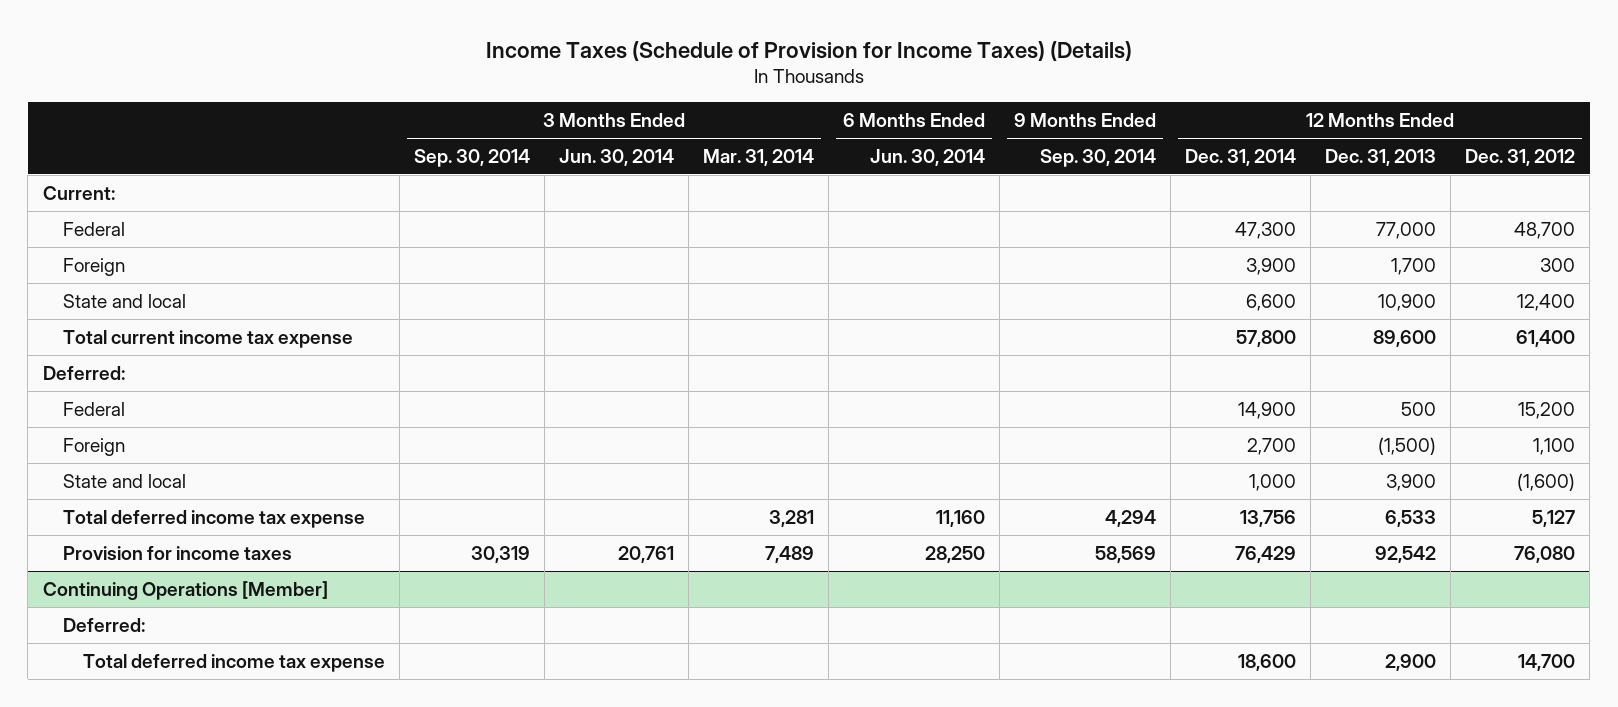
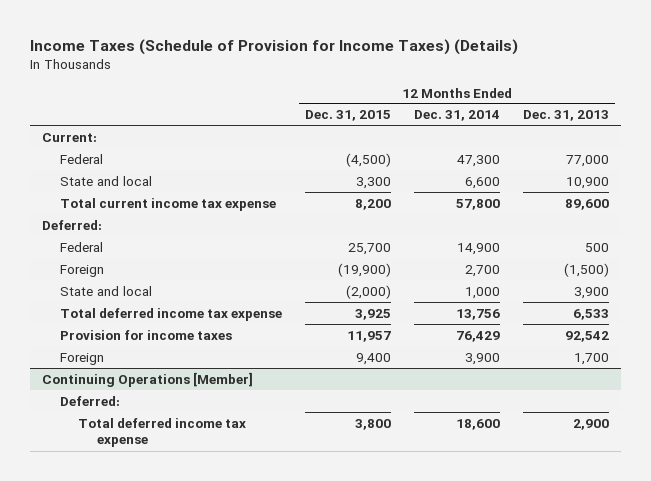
- | 3 Months Ended Sep. 30, 2014 | 3 Months Ended Jun. 30, 2014 | 3 Months Ended Mar. 31, 2014 | 6 Months Ended Jun. 30, 2014 | 9 Months Ended Sep. 30, 2014 | 12 Months Ended Dec. 31, 2014 | 12 Months Ended Dec. 31, 2013 | 12 Months Ended Dec. 31, 2012
+ | 12 Months Ended Dec. 31, 2015 | 12 Months Ended Dec. 31, 2014 | 12 Months Ended Dec. 31, 2013
moved down: Foreign | 9,400 | 3,900 | 1,700

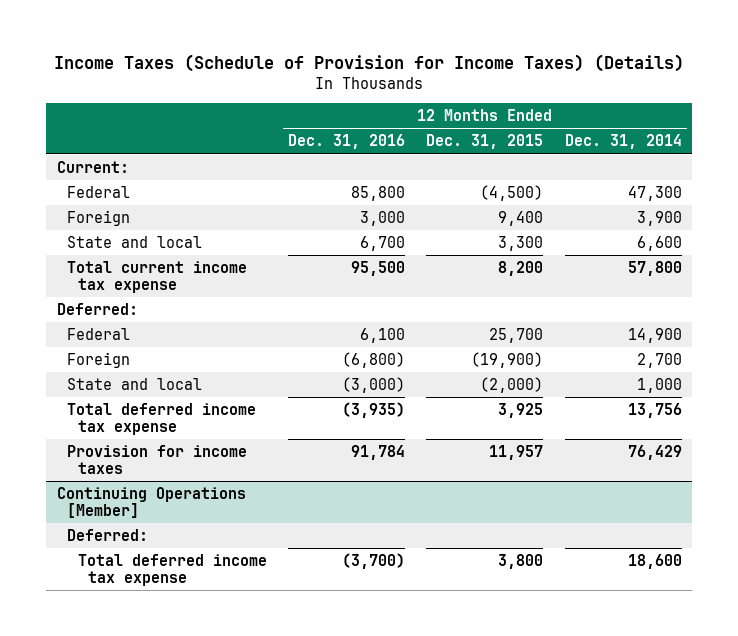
- | 12 Months Ended Dec. 31, 2015 | 12 Months Ended Dec. 31, 2014 | 12 Months Ended Dec. 31, 2013
+ | 12 Months Ended Dec. 31, 2016 | 12 Months Ended Dec. 31, 2015 | 12 Months Ended Dec. 31, 2014
moved up: Foreign | 3,000 | 9,400 | 3,900

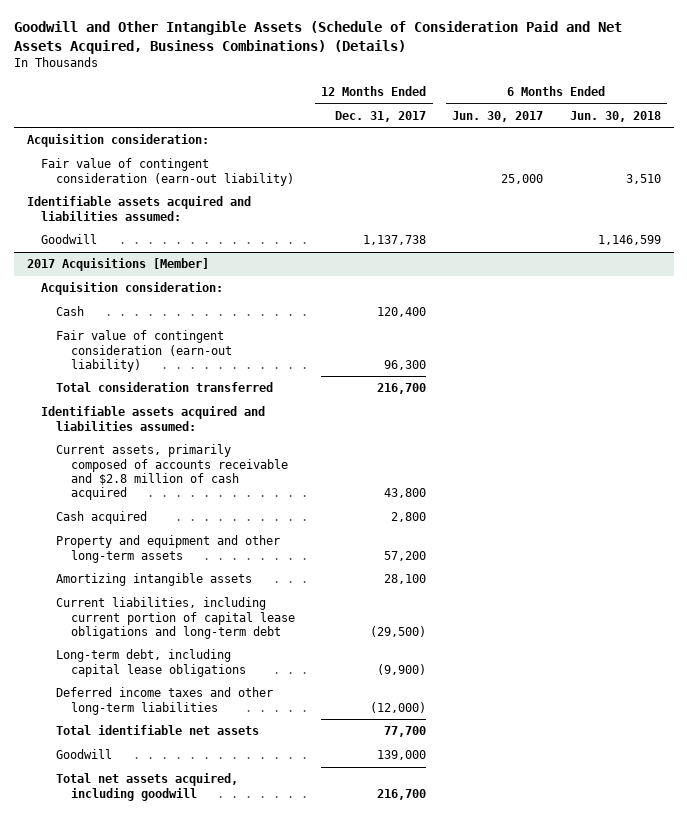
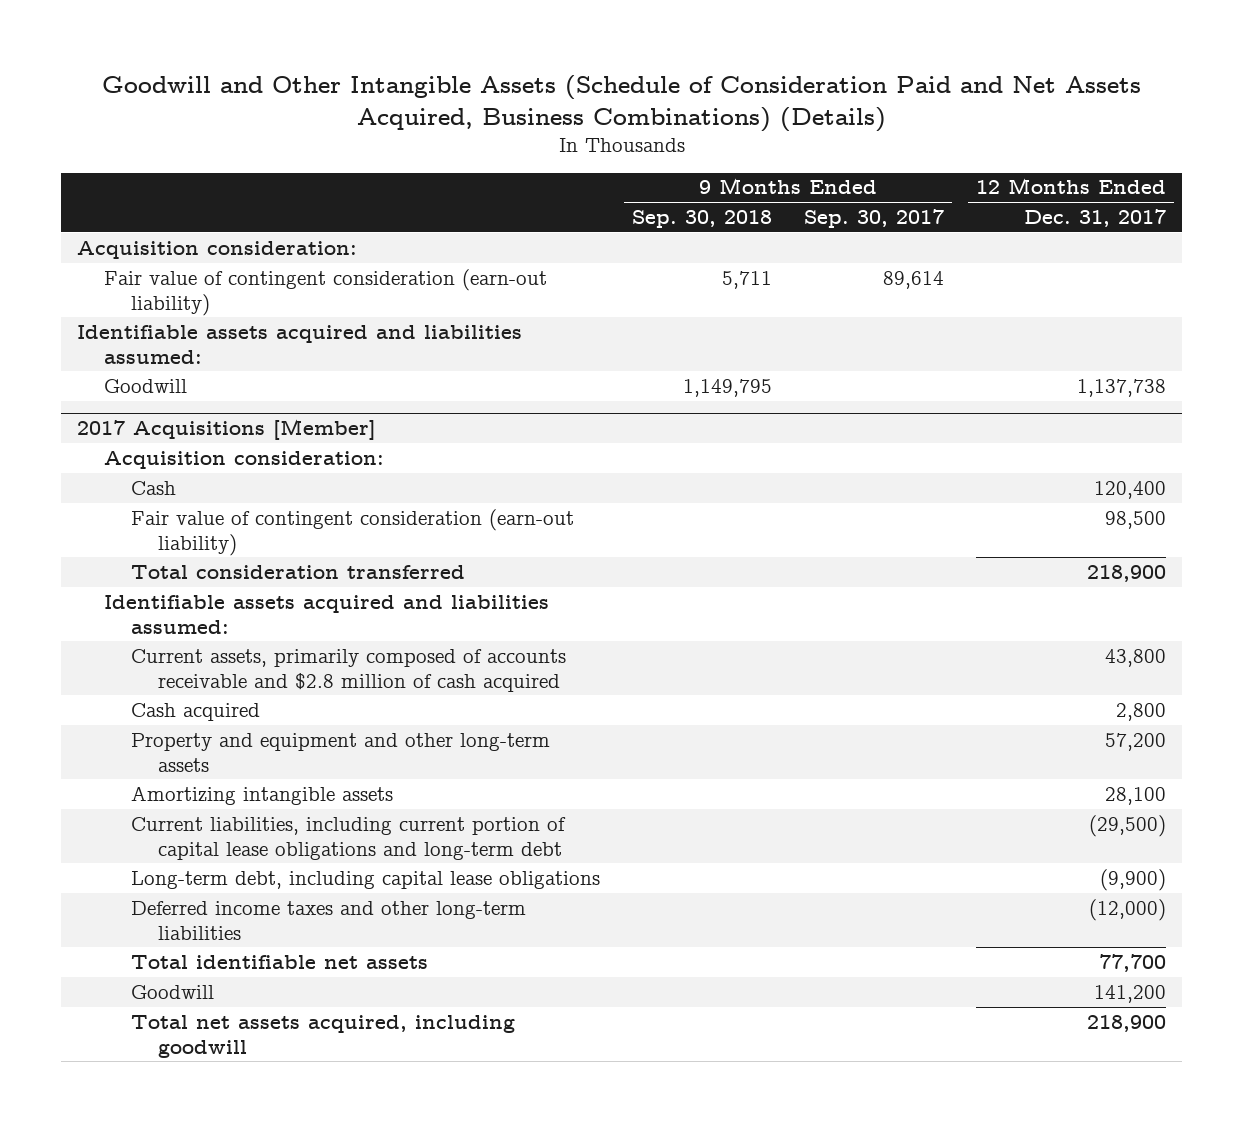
- | 12 Months Ended Dec. 31, 2017 | 6 Months Ended Jun. 30, 2017 | 6 Months Ended Jun. 30, 2018
+ | 9 Months Ended Sep. 30, 2018 | 9 Months Ended Sep. 30, 2017 | 12 Months Ended Dec. 31, 2017
@ 2017 Acquisitions [Member]
- Fair value of contingent consideration (earn-out liability) | 96,300 | |
- Total consideration transferred | 216,700 | |
+ Fair value of contingent consideration (earn-out liability) | | | 98,500
+ Total consideration transferred | | | 218,900
- Goodwill | 139,000 | |
- Total net assets acquired, including goodwill | 216,700 | |
+ Goodwill | | | 141,200
+ Total net assets acquired, including goodwill | | | 218,900

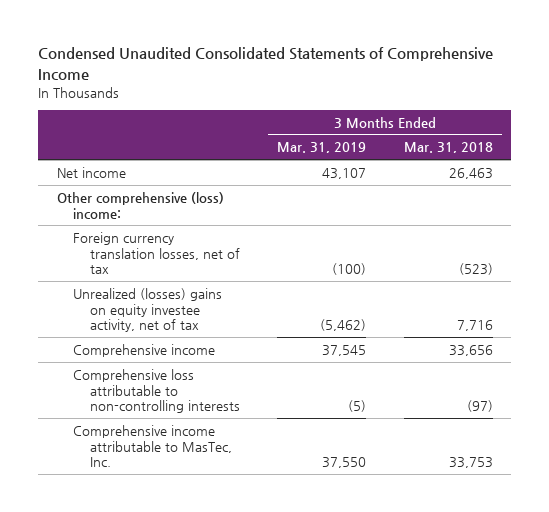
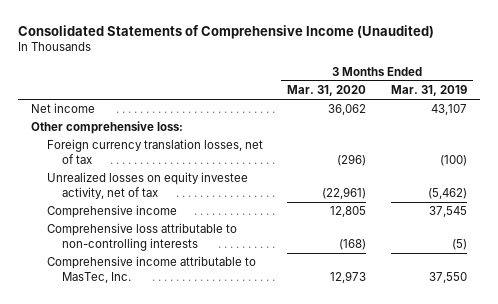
- Condensed Unaudited Consolidated Statements of Comprehensive Income
+ Consolidated Statements of Comprehensive Income (Unaudited)
- | 3 Months Ended Mar. 31, 2019 | 3 Months Ended Mar. 31, 2018
+ | 3 Months Ended Mar. 31, 2020 | 3 Months Ended Mar. 31, 2019
- Other comprehensive (loss) income:
+ Other comprehensive loss:
- Unrealized (losses) gains on equity investee activity, net of tax | (5,462) | 7,716
+ Unrealized losses on equity investee activity, net of tax | (22,961) | (5,462)

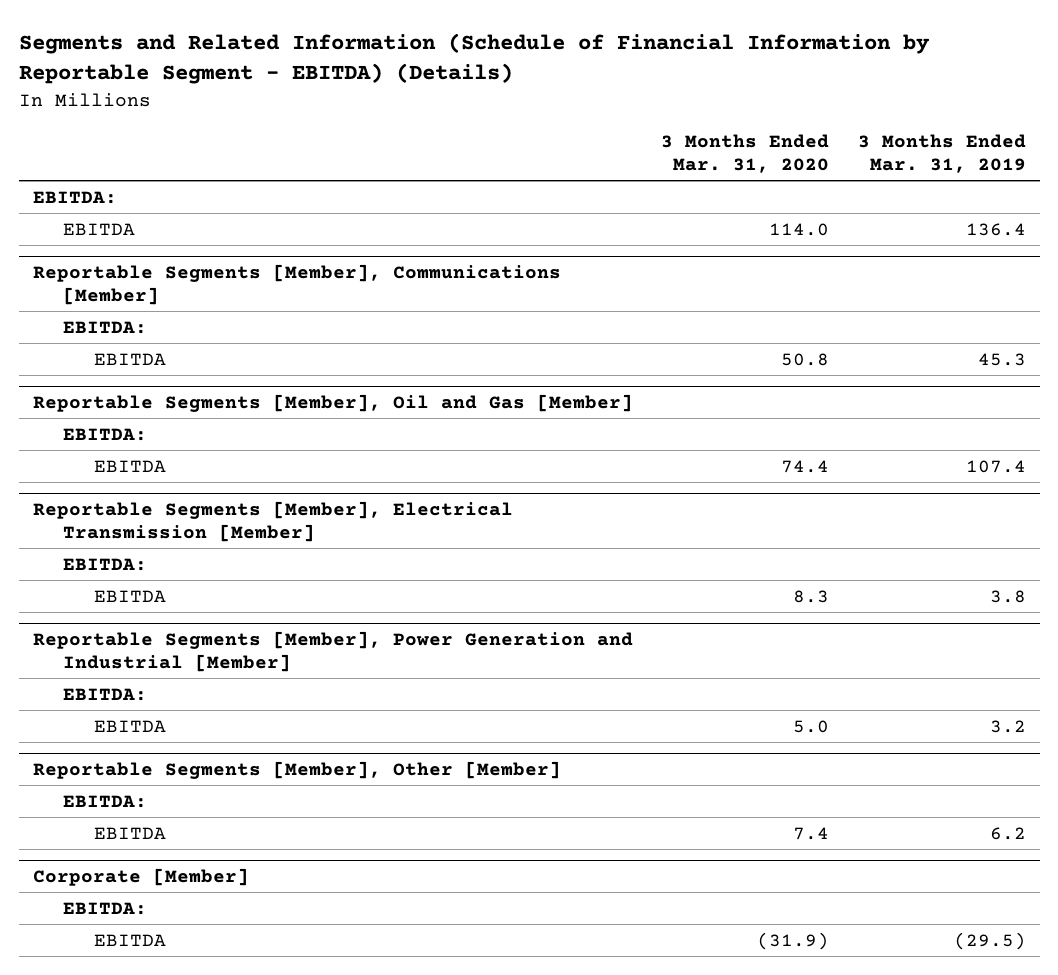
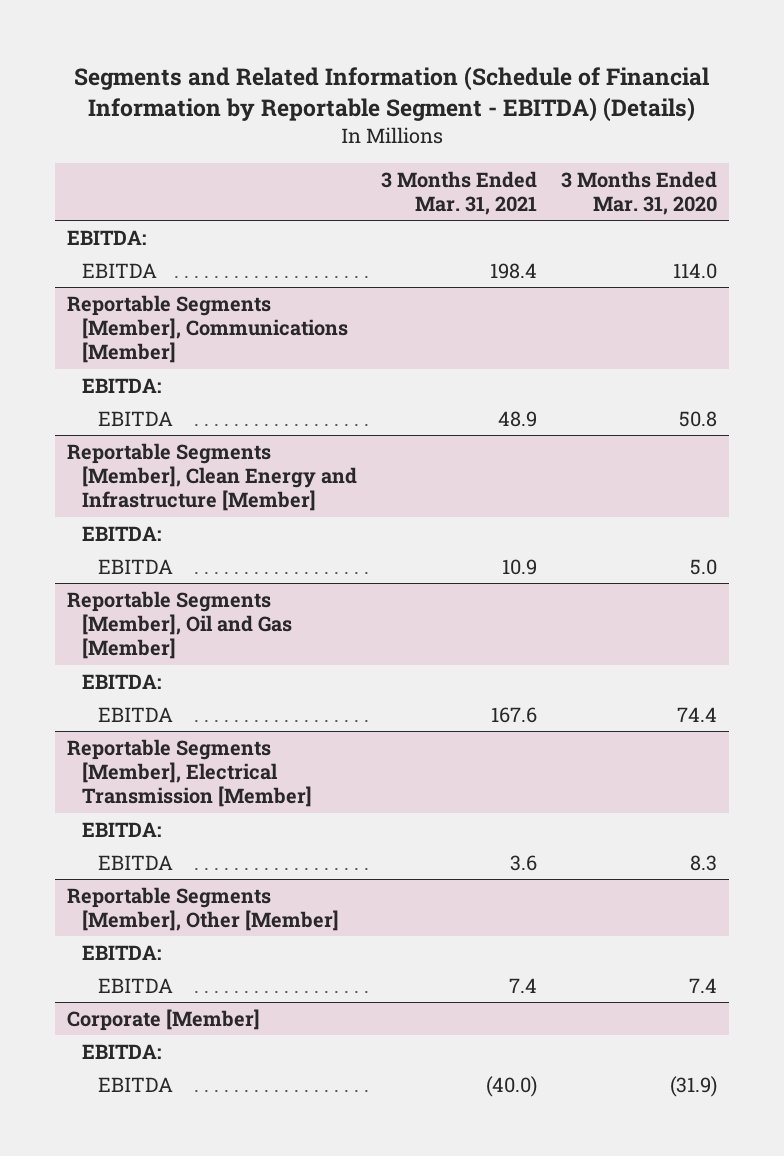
- | 3 Months Ended Mar. 31, 2020 | 3 Months Ended Mar. 31, 2019
+ | 3 Months Ended Mar. 31, 2021 | 3 Months Ended Mar. 31, 2020
+ Reportable Segments [Member], Clean Energy and Infrastructure [Member]
+ EBITDA:
+ EBITDA | 10.9 | 5.0
- Reportable Segments [Member], Power Generation and Industrial [Member]
- EBITDA:
- EBITDA | 5.0 | 3.2

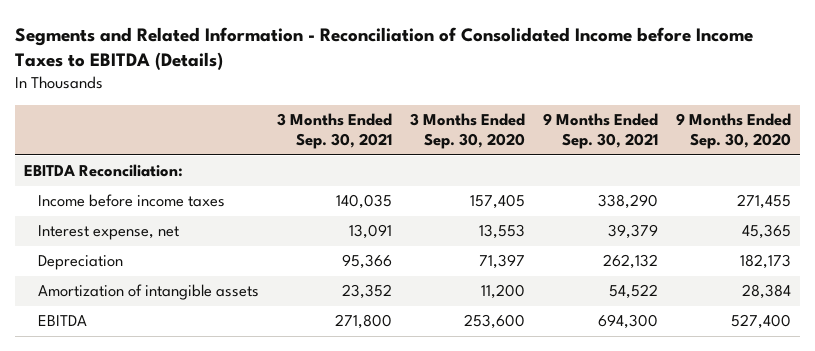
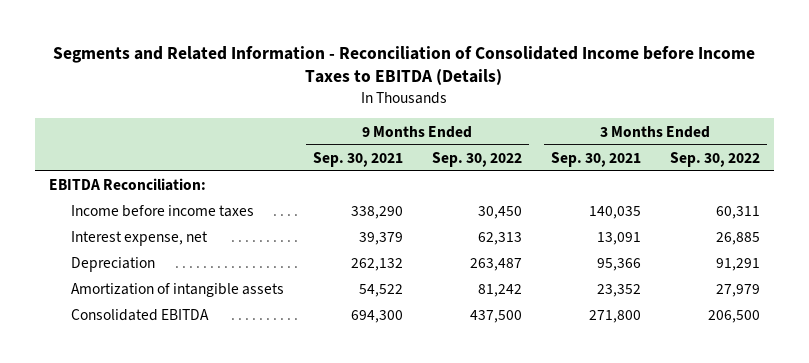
- | 3 Months Ended Sep. 30, 2021 | 3 Months Ended Sep. 30, 2020 | 9 Months Ended Sep. 30, 2021 | 9 Months Ended Sep. 30, 2020
+ | 9 Months Ended Sep. 30, 2021 | 9 Months Ended Sep. 30, 2022 | 3 Months Ended Sep. 30, 2021 | 3 Months Ended Sep. 30, 2022
- EBITDA | 271,800 | 253,600 | 694,300 | 527,400
+ Consolidated EBITDA | 694,300 | 437,500 | 271,800 | 206,500

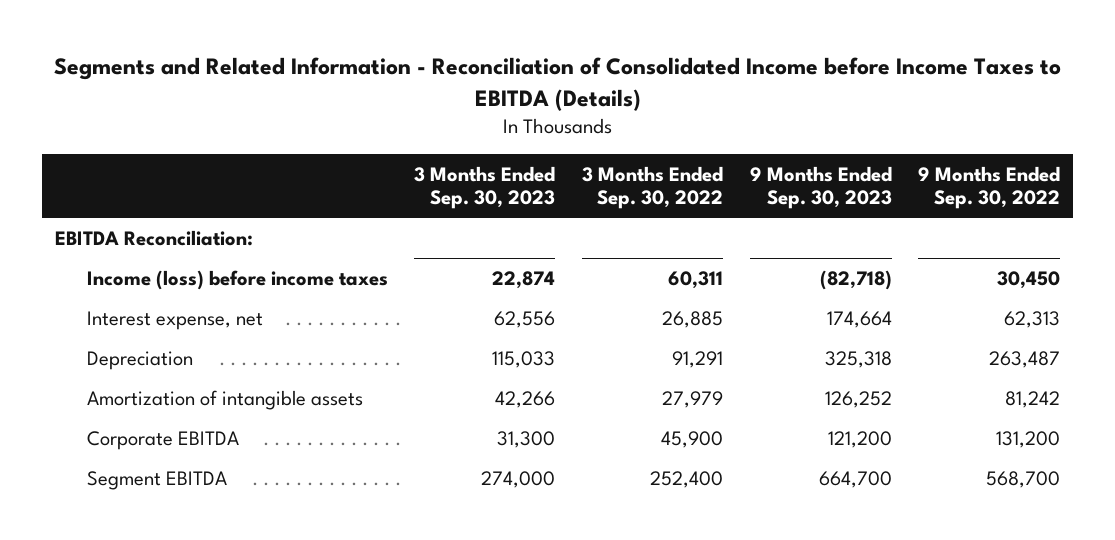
- | 9 Months Ended Sep. 30, 2021 | 9 Months Ended Sep. 30, 2022 | 3 Months Ended Sep. 30, 2021 | 3 Months Ended Sep. 30, 2022
+ | 3 Months Ended Sep. 30, 2023 | 3 Months Ended Sep. 30, 2022 | 9 Months Ended Sep. 30, 2023 | 9 Months Ended Sep. 30, 2022
- Income before income taxes | 338,290 | 30,450 | 140,035 | 60,311
+ Income (loss) before income taxes | 22,874 | 60,311 | (82,718) | 30,450
- Consolidated EBITDA | 694,300 | 437,500 | 271,800 | 206,500
+ Corporate EBITDA | 31,300 | 45,900 | 121,200 | 131,200
+ Segment EBITDA | 274,000 | 252,400 | 664,700 | 568,700

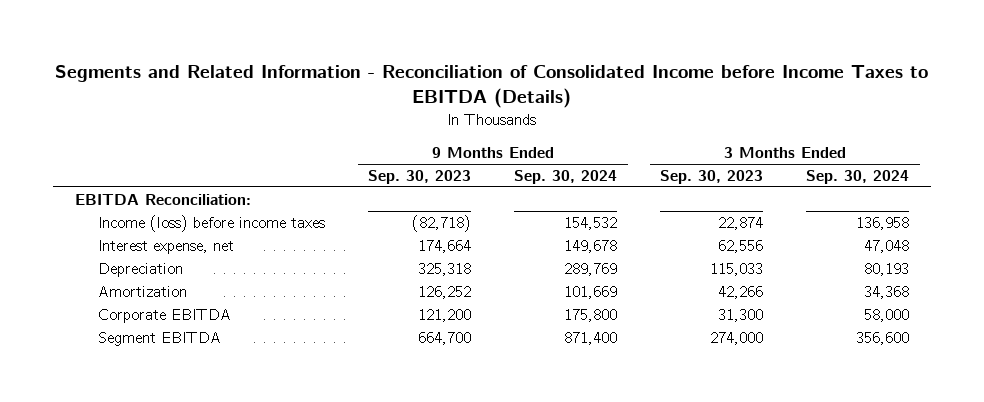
- | 3 Months Ended Sep. 30, 2023 | 3 Months Ended Sep. 30, 2022 | 9 Months Ended Sep. 30, 2023 | 9 Months Ended Sep. 30, 2022
+ | 9 Months Ended Sep. 30, 2023 | 9 Months Ended Sep. 30, 2024 | 3 Months Ended Sep. 30, 2023 | 3 Months Ended Sep. 30, 2024
- Amortization of intangible assets | 42,266 | 27,979 | 126,252 | 81,242
+ Amortization | 126,252 | 101,669 | 42,266 | 34,368

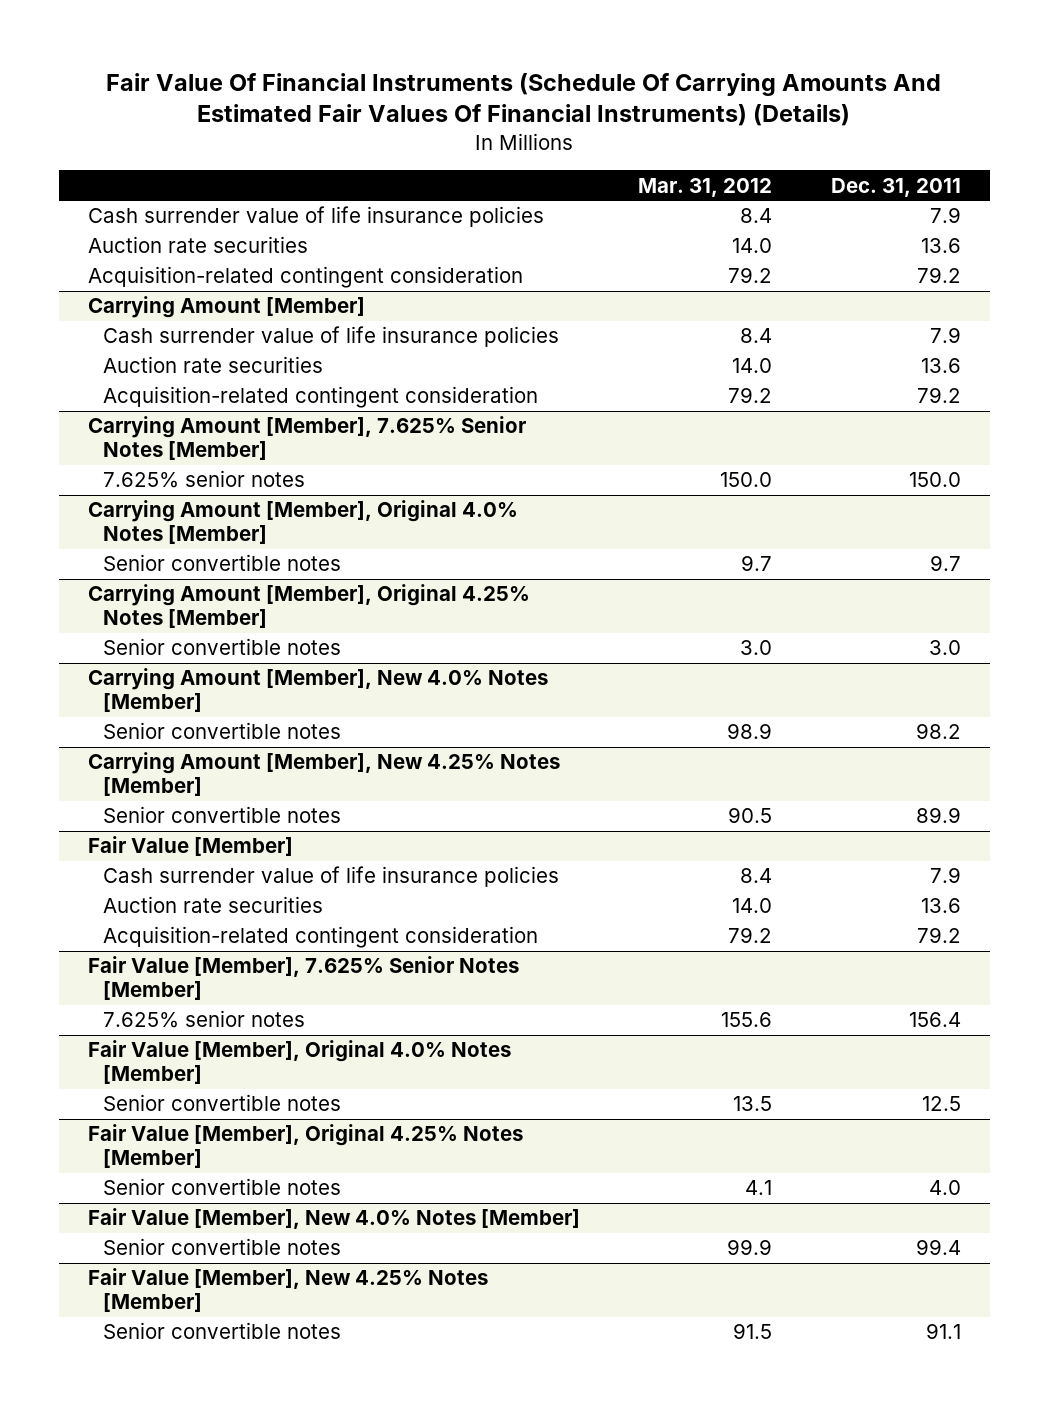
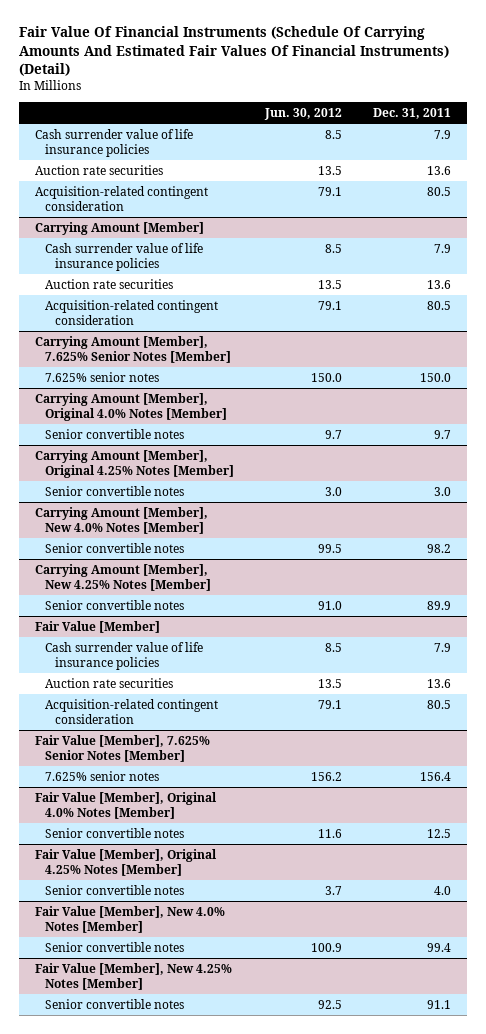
- Fair Value Of Financial Instruments (Schedule Of Carrying Amounts And Estimated Fair Values Of Financial Instruments) (Details)
+ Fair Value Of Financial Instruments (Schedule Of Carrying Amounts And Estimated Fair Values Of Financial Instruments) (Detail)
- | Mar. 31, 2012 | Dec. 31, 2011
+ | Jun. 30, 2012 | Dec. 31, 2011
- Acquisition-related contingent consideration | 79.2 | 79.2
+ Acquisition-related contingent consideration | 79.1 | 80.5
@ Carrying Amount [Member]
- Acquisition-related contingent consideration | 79.2 | 79.2
+ Acquisition-related contingent consideration | 79.1 | 80.5
@ Fair Value [Member]
- Acquisition-related contingent consideration | 79.2 | 79.2
+ Acquisition-related contingent consideration | 79.1 | 80.5

